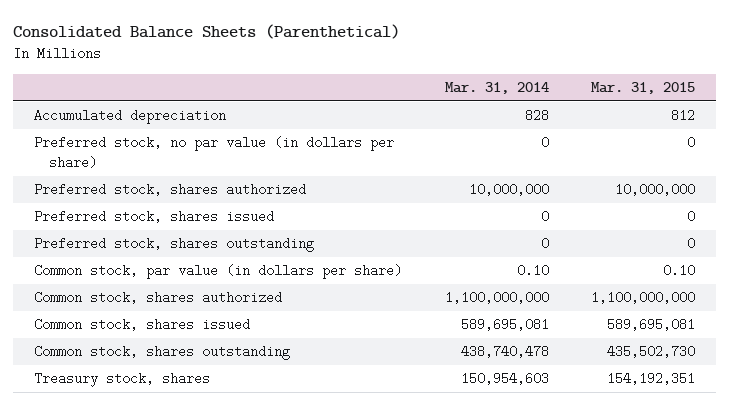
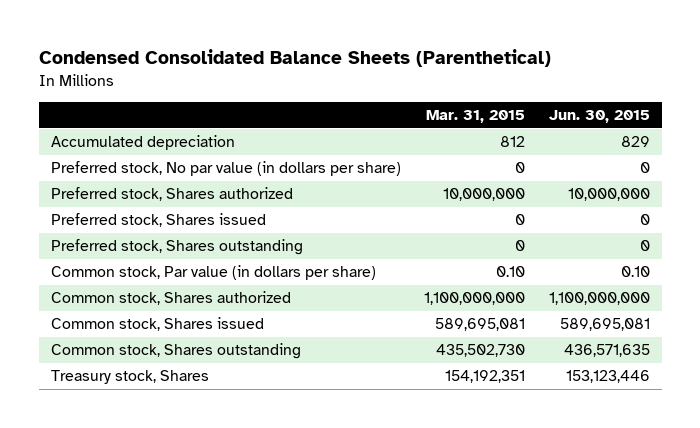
- Consolidated Balance Sheets (Parenthetical)
+ Condensed Consolidated Balance Sheets (Parenthetical)
- | Mar. 31, 2014 | Mar. 31, 2015
+ | Mar. 31, 2015 | Jun. 30, 2015
- Preferred stock, no par value (in dollars per share) | 0 | 0
- Preferred stock, shares authorized | 10,000,000 | 10,000,000
- Preferred stock, shares issued | 0 | 0
- Preferred stock, shares outstanding | 0 | 0
- Common stock, par value (in dollars per share) | 0.10 | 0.10
- Common stock, shares authorized | 1,100,000,000 | 1,100,000,000
- Common stock, shares issued | 589,695,081 | 589,695,081
- Common stock, shares outstanding | 438,740,478 | 435,502,730
- Treasury stock, shares | 150,954,603 | 154,192,351
+ Preferred stock, No par value (in dollars per share) | 0 | 0
+ Preferred stock, Shares authorized | 10,000,000 | 10,000,000
+ Preferred stock, Shares issued | 0 | 0
+ Preferred stock, Shares outstanding | 0 | 0
+ Common stock, Par value (in dollars per share) | 0.10 | 0.10
+ Common stock, Shares authorized | 1,100,000,000 | 1,100,000,000
+ Common stock, Shares issued | 589,695,081 | 589,695,081
+ Common stock, Shares outstanding | 435,502,730 | 436,571,635
+ Treasury stock, Shares | 154,192,351 | 153,123,446

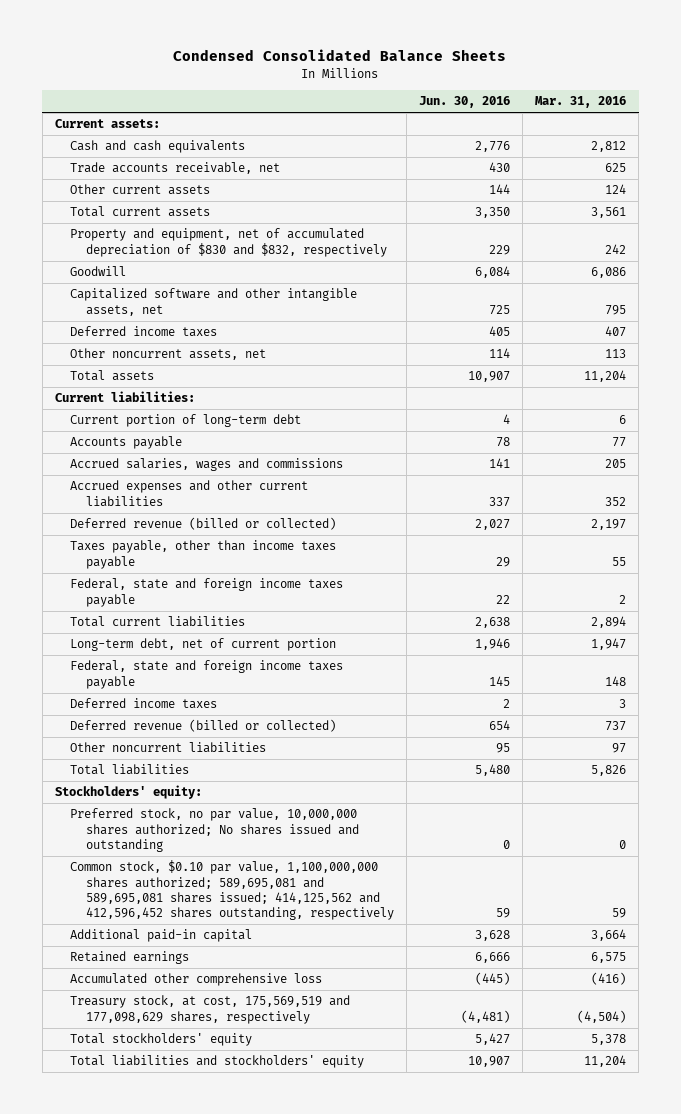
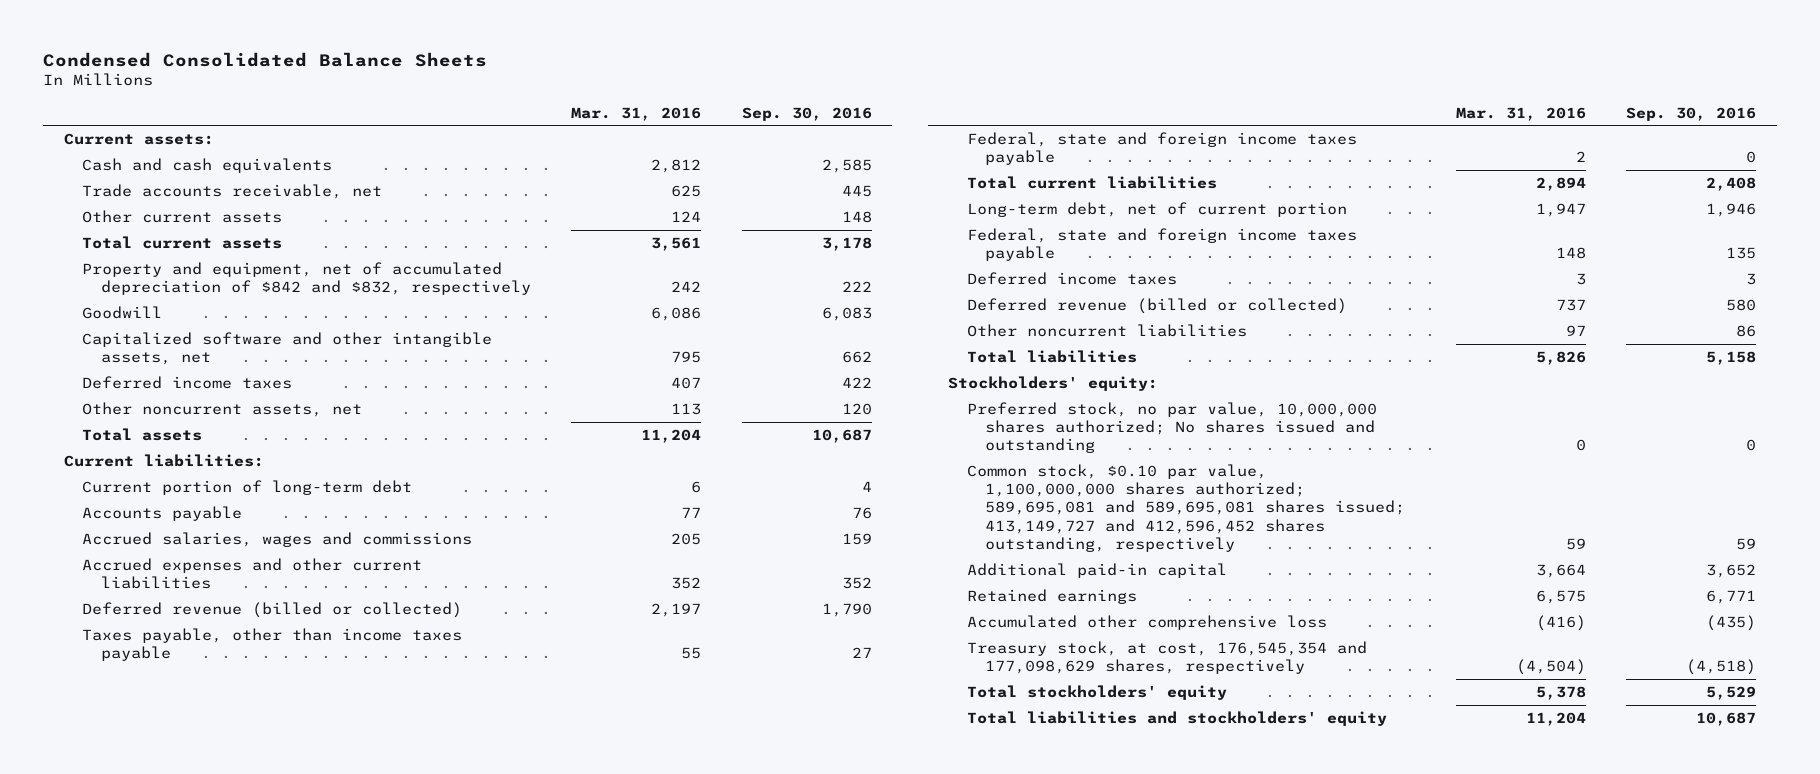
- | Jun. 30, 2016 | Mar. 31, 2016
+ | Mar. 31, 2016 | Sep. 30, 2016
- Property and equipment, net of accumulated depreciation of $830 and $832, respectively | 229 | 242
+ Property and equipment, net of accumulated depreciation of $842 and $832, respectively | 242 | 222
- Common stock, $0.10 par value, 1,100,000,000 shares authorized; 589,695,081 and 589,695,081 shares issued; 414,125,562 and 412,596,452 shares outstanding, respectively | 59 | 59
+ Common stock, $0.10 par value, 1,100,000,000 shares authorized; 589,695,081 and 589,695,081 shares issued; 413,149,727 and 412,596,452 shares outstanding, respectively | 59 | 59
- Treasury stock, at cost, 175,569,519 and 177,098,629 shares, respectively | (4,481) | (4,504)
+ Treasury stock, at cost, 176,545,354 and 177,098,629 shares, respectively | (4,504) | (4,518)

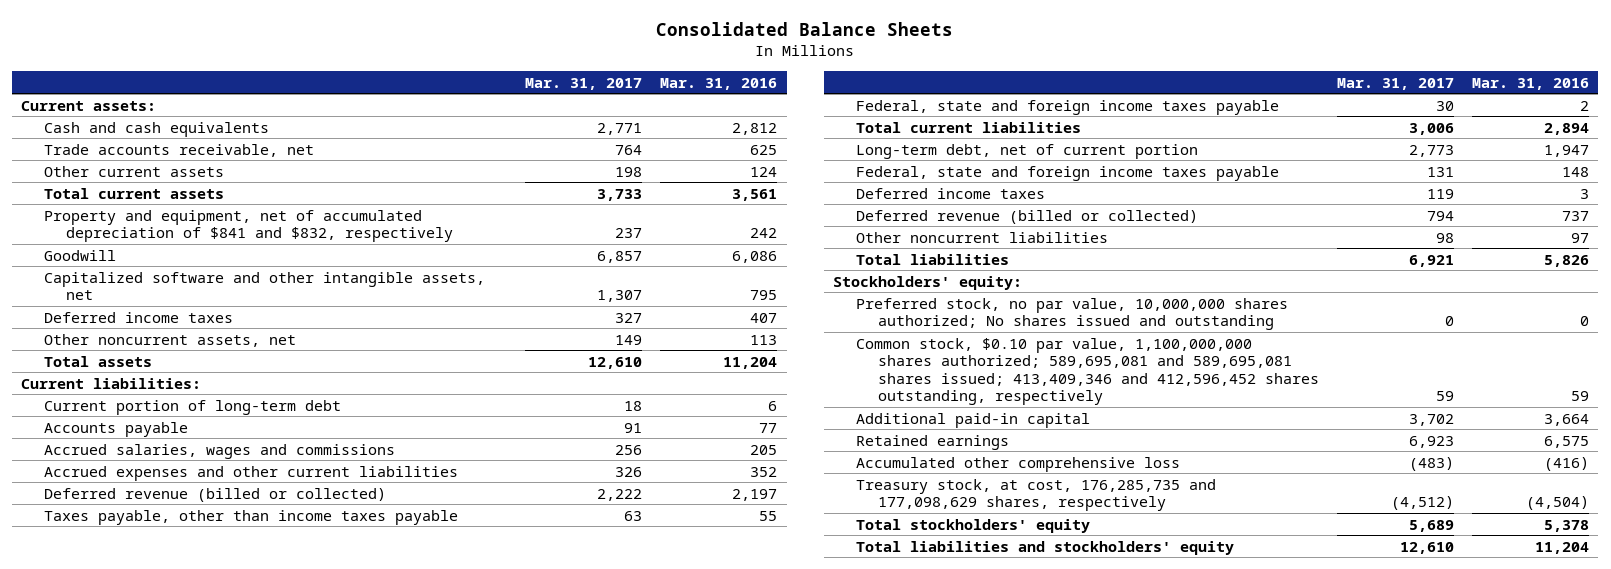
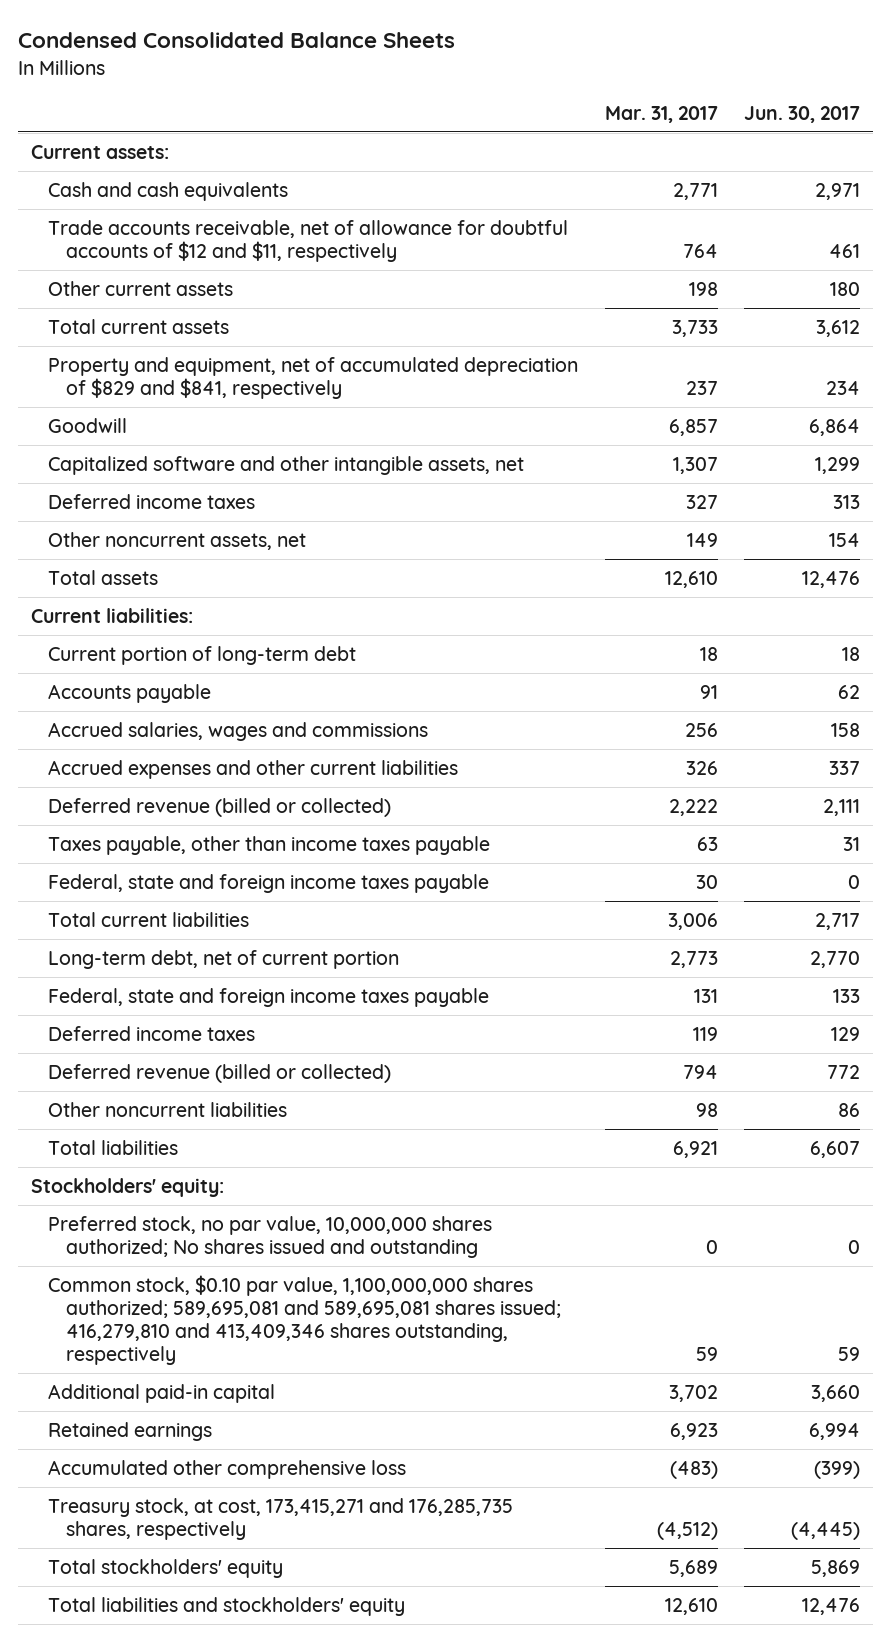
- Consolidated Balance Sheets
+ Condensed Consolidated Balance Sheets
- | Mar. 31, 2017 | Mar. 31, 2016
+ | Mar. 31, 2017 | Jun. 30, 2017
- Trade accounts receivable, net | 764 | 625
+ Trade accounts receivable, net of allowance for doubtful accounts of $12 and $11, respectively | 764 | 461
- Property and equipment, net of accumulated depreciation of $841 and $832, respectively | 237 | 242
+ Property and equipment, net of accumulated depreciation of $829 and $841, respectively | 237 | 234
- Common stock, $0.10 par value, 1,100,000,000 shares authorized; 589,695,081 and 589,695,081 shares issued; 413,409,346 and 412,596,452 shares outstanding, respectively | 59 | 59
+ Common stock, $0.10 par value, 1,100,000,000 shares authorized; 589,695,081 and 589,695,081 shares issued; 416,279,810 and 413,409,346 shares outstanding, respectively | 59 | 59
- Treasury stock, at cost, 176,285,735 and 177,098,629 shares, respectively | (4,512) | (4,504)
+ Treasury stock, at cost, 173,415,271 and 176,285,735 shares, respectively | (4,512) | (4,445)

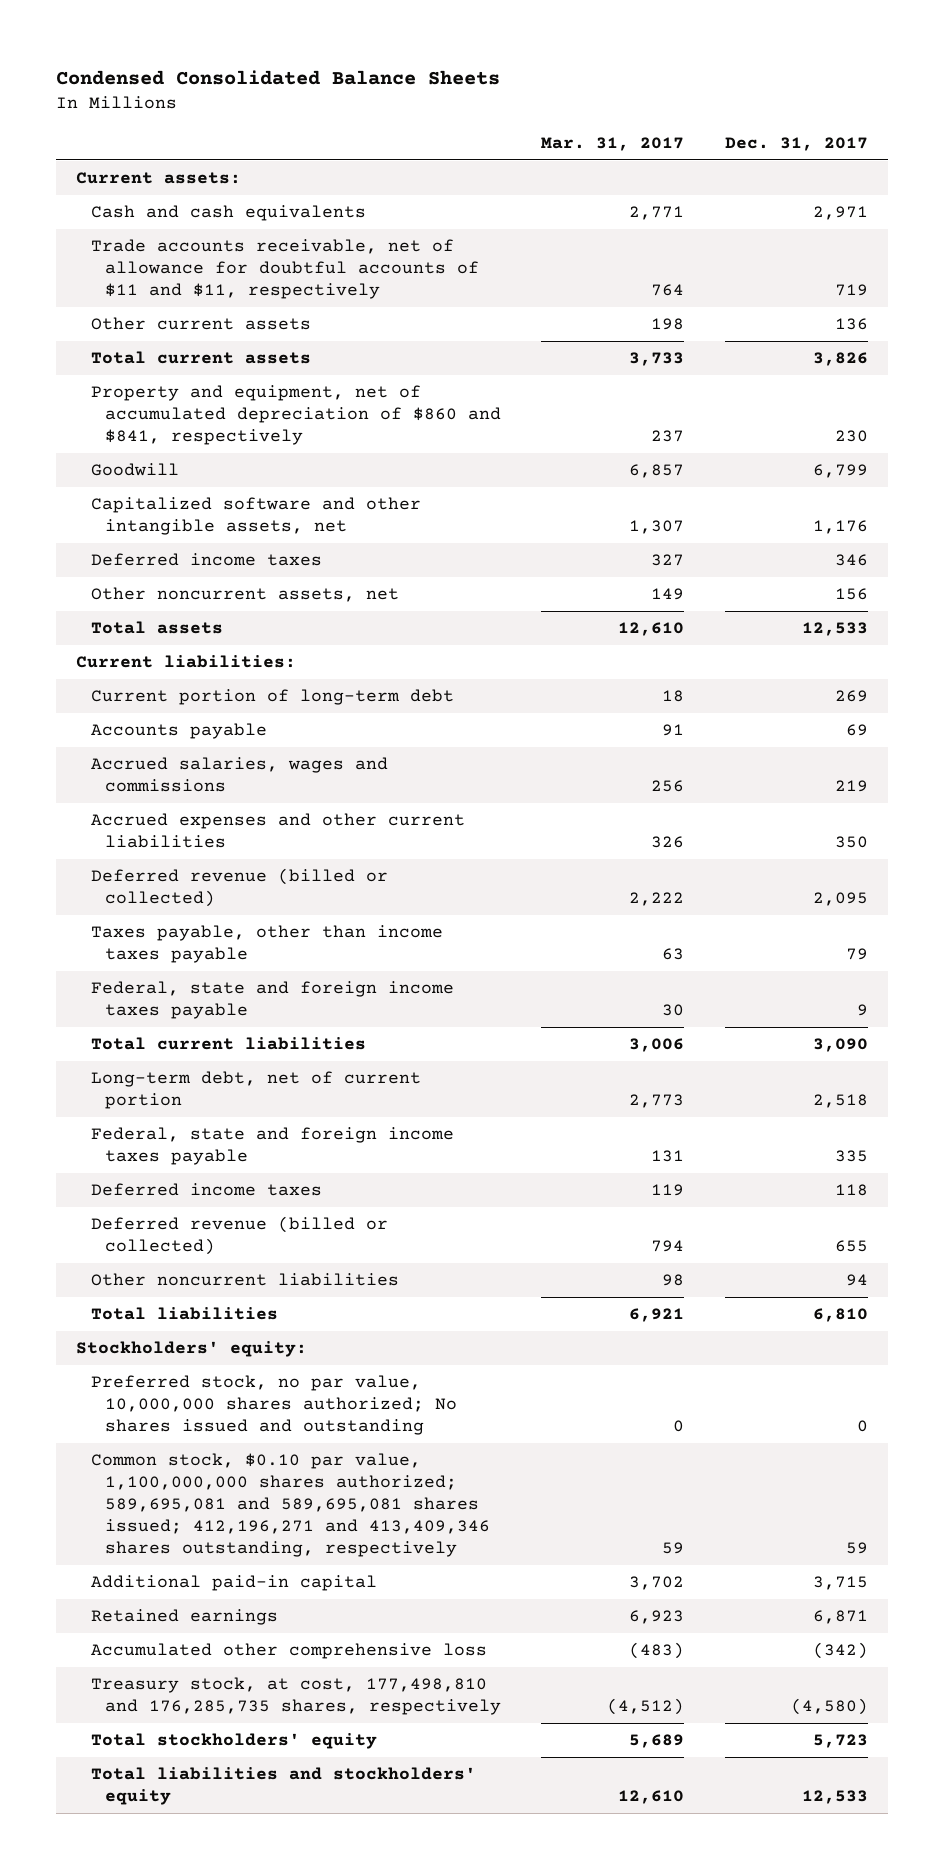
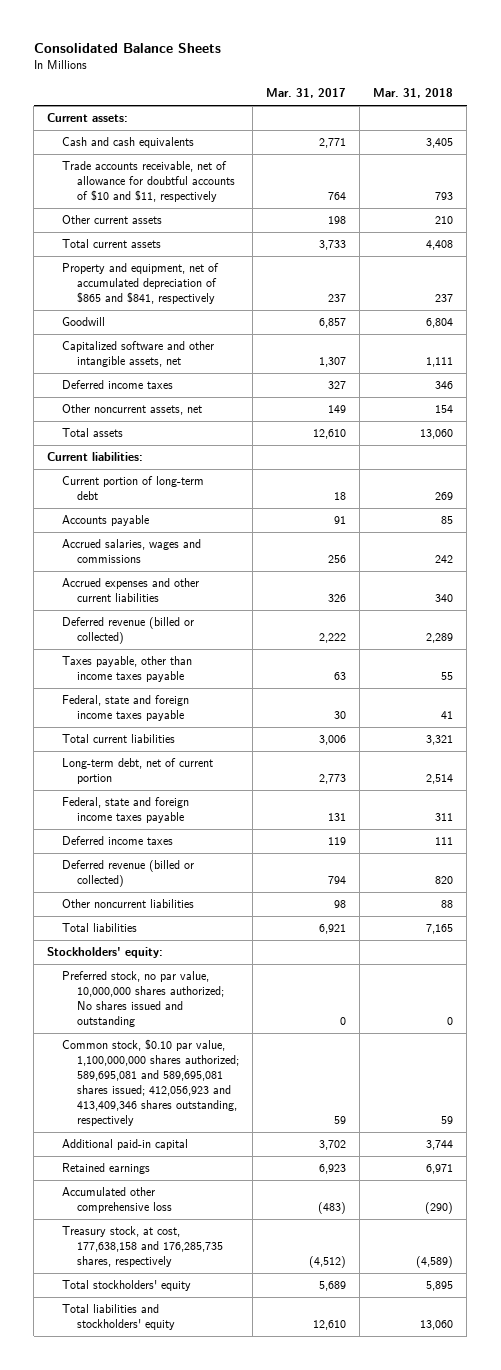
- Condensed Consolidated Balance Sheets
+ Consolidated Balance Sheets
- | Mar. 31, 2017 | Dec. 31, 2017
+ | Mar. 31, 2017 | Mar. 31, 2018
- Trade accounts receivable, net of allowance for doubtful accounts of $11 and $11, respectively | 764 | 719
+ Trade accounts receivable, net of allowance for doubtful accounts of $10 and $11, respectively | 764 | 793
- Property and equipment, net of accumulated depreciation of $860 and $841, respectively | 237 | 230
+ Property and equipment, net of accumulated depreciation of $865 and $841, respectively | 237 | 237
- Common stock, $0.10 par value, 1,100,000,000 shares authorized; 589,695,081 and 589,695,081 shares issued; 412,196,271 and 413,409,346 shares outstanding, respectively | 59 | 59
+ Common stock, $0.10 par value, 1,100,000,000 shares authorized; 589,695,081 and 589,695,081 shares issued; 412,056,923 and 413,409,346 shares outstanding, respectively | 59 | 59
- Treasury stock, at cost, 177,498,810 and 176,285,735 shares, respectively | (4,512) | (4,580)
+ Treasury stock, at cost, 177,638,158 and 176,285,735 shares, respectively | (4,512) | (4,589)

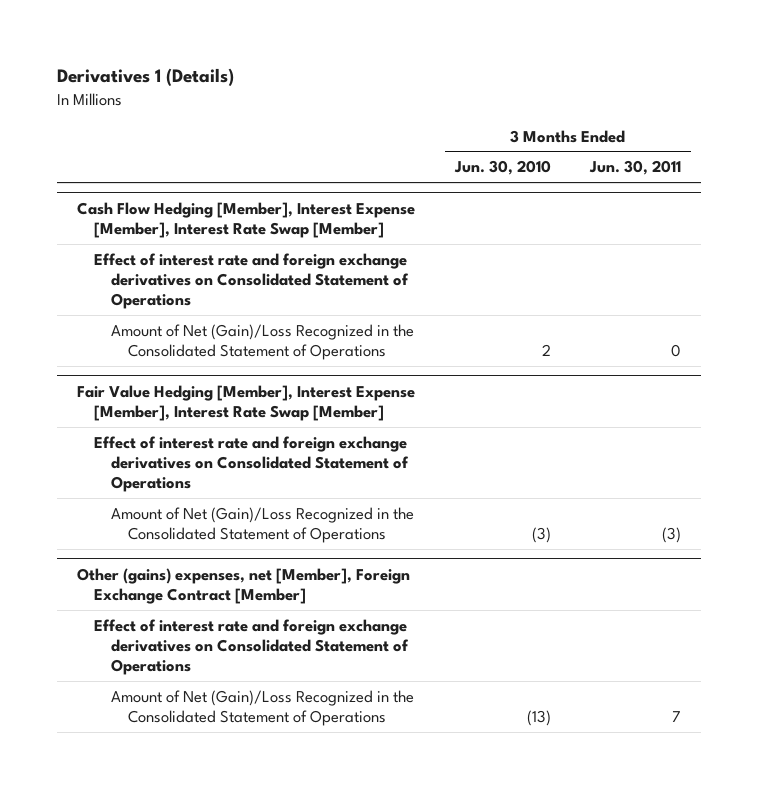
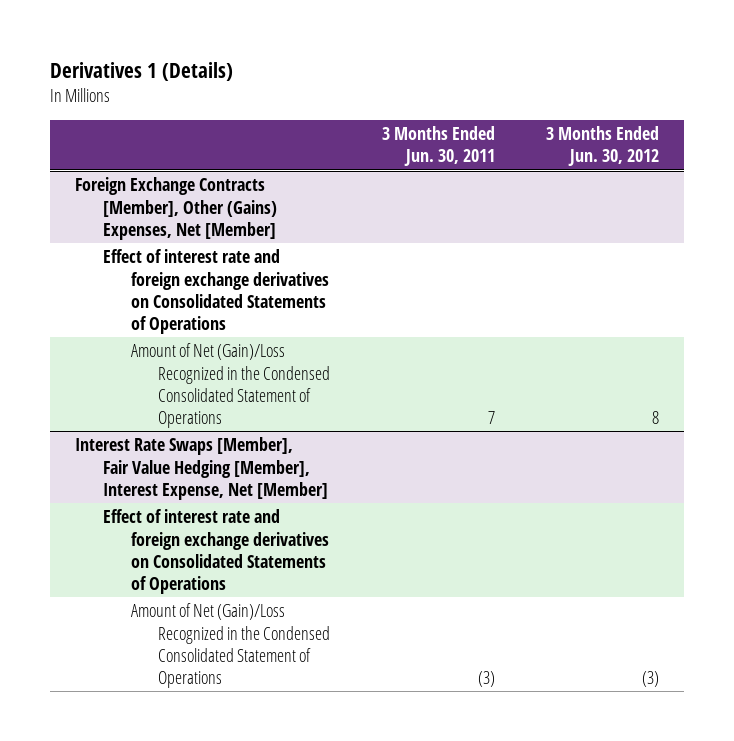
- | 3 Months Ended Jun. 30, 2010 | 3 Months Ended Jun. 30, 2011
+ | 3 Months Ended Jun. 30, 2011 | 3 Months Ended Jun. 30, 2012
- Cash Flow Hedging [Member], Interest Expense [Member], Interest Rate Swap [Member]
- Effect of interest rate and foreign exchange derivatives on Consolidated Statement of Operations
- Amount of Net (Gain)/Loss Recognized in the Consolidated Statement of Operations | 2 | 0
- Fair Value Hedging [Member], Interest Expense [Member], Interest Rate Swap [Member]
- Effect of interest rate and foreign exchange derivatives on Consolidated Statement of Operations
- Amount of Net (Gain)/Loss Recognized in the Consolidated Statement of Operations | (3) | (3)
- Other (gains) expenses, net [Member], Foreign Exchange Contract [Member]
- Effect of interest rate and foreign exchange derivatives on Consolidated Statement of Operations
- Amount of Net (Gain)/Loss Recognized in the Consolidated Statement of Operations | (13) | 7
+ Foreign Exchange Contracts [Member], Other (Gains) Expenses, Net [Member]
+ Effect of interest rate and foreign exchange derivatives on Consolidated Statements of Operations
+ Amount of Net (Gain)/Loss Recognized in the Condensed Consolidated Statement of Operations | 7 | 8
+ Interest Rate Swaps [Member], Fair Value Hedging [Member], Interest Expense, Net [Member]
+ Effect of interest rate and foreign exchange derivatives on Consolidated Statements of Operations
+ Amount of Net (Gain)/Loss Recognized in the Condensed Consolidated Statement of Operations | (3) | (3)

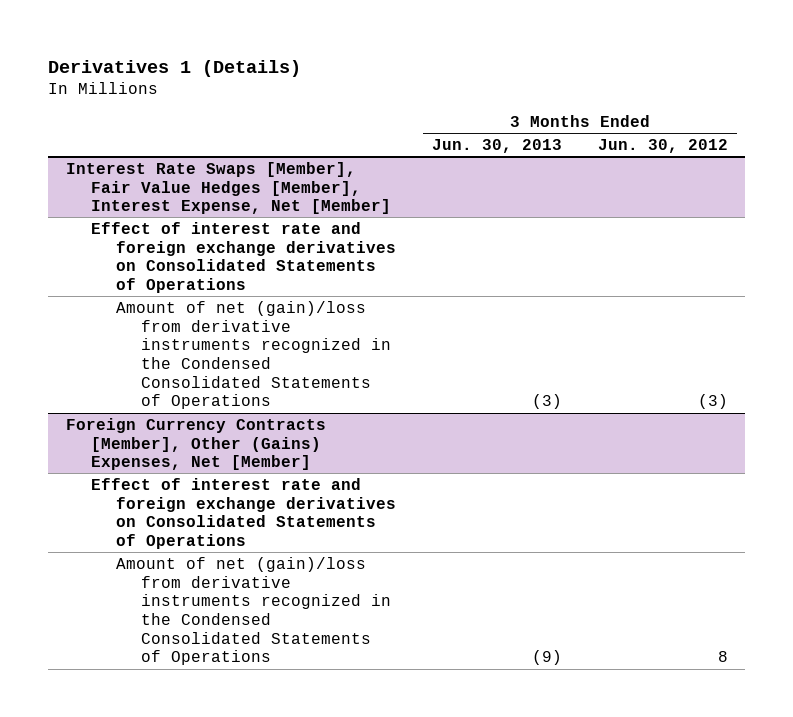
- | 3 Months Ended Jun. 30, 2011 | 3 Months Ended Jun. 30, 2012
+ | 3 Months Ended Jun. 30, 2013 | 3 Months Ended Jun. 30, 2012
- Foreign Exchange Contracts [Member], Other (Gains) Expenses, Net [Member]
+ Interest Rate Swaps [Member], Fair Value Hedges [Member], Interest Expense, Net [Member]
- Amount of Net (Gain)/Loss Recognized in the Condensed Consolidated Statement of Operations | 7 | 8
- Interest Rate Swaps [Member], Fair Value Hedging [Member], Interest Expense, Net [Member]
+ Amount of net (gain)/loss from derivative instruments recognized in the Condensed Consolidated Statements of Operations | (3) | (3)
+ Foreign Currency Contracts [Member], Other (Gains) Expenses, Net [Member]
- Amount of Net (Gain)/Loss Recognized in the Condensed Consolidated Statement of Operations | (3) | (3)
+ Amount of net (gain)/loss from derivative instruments recognized in the Condensed Consolidated Statements of Operations | (9) | 8

